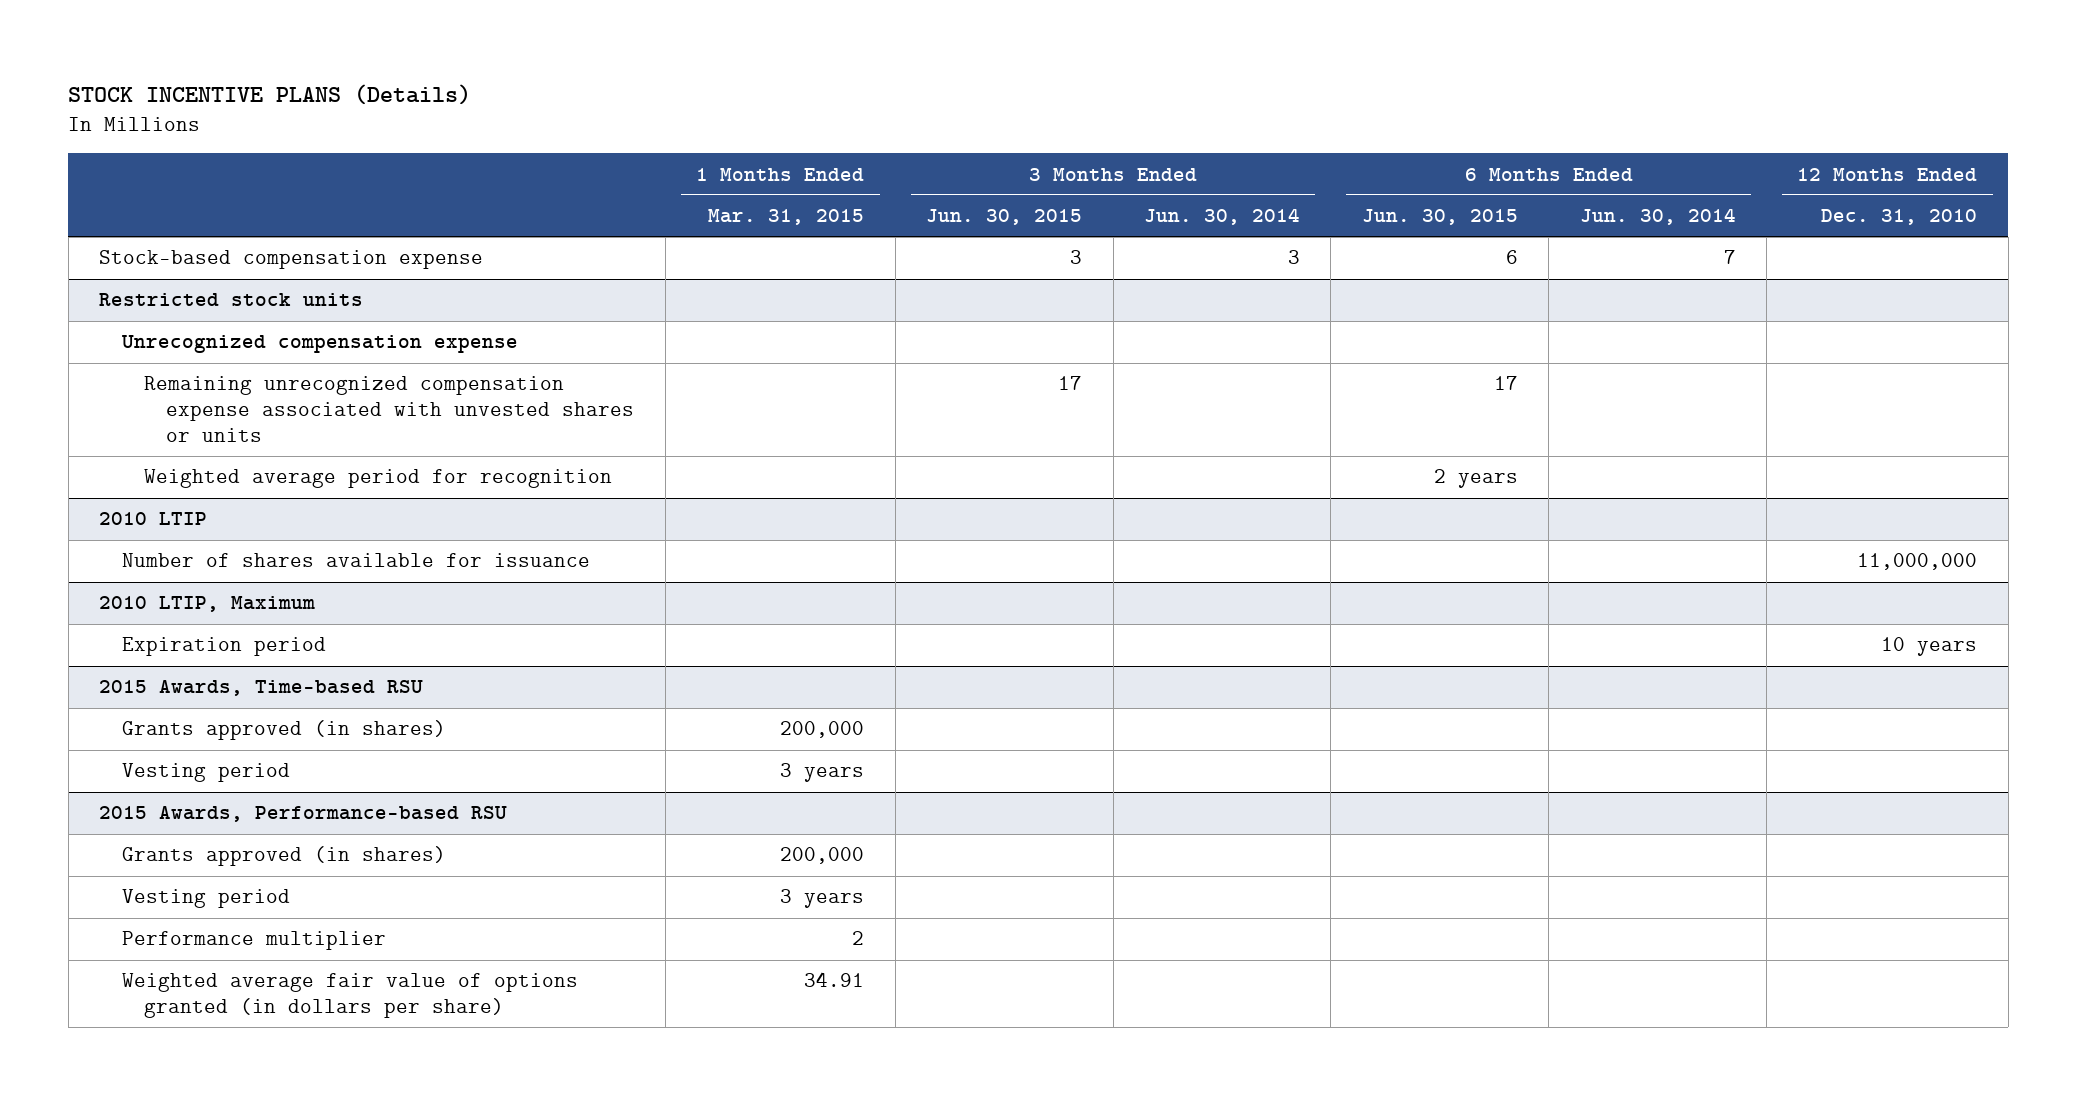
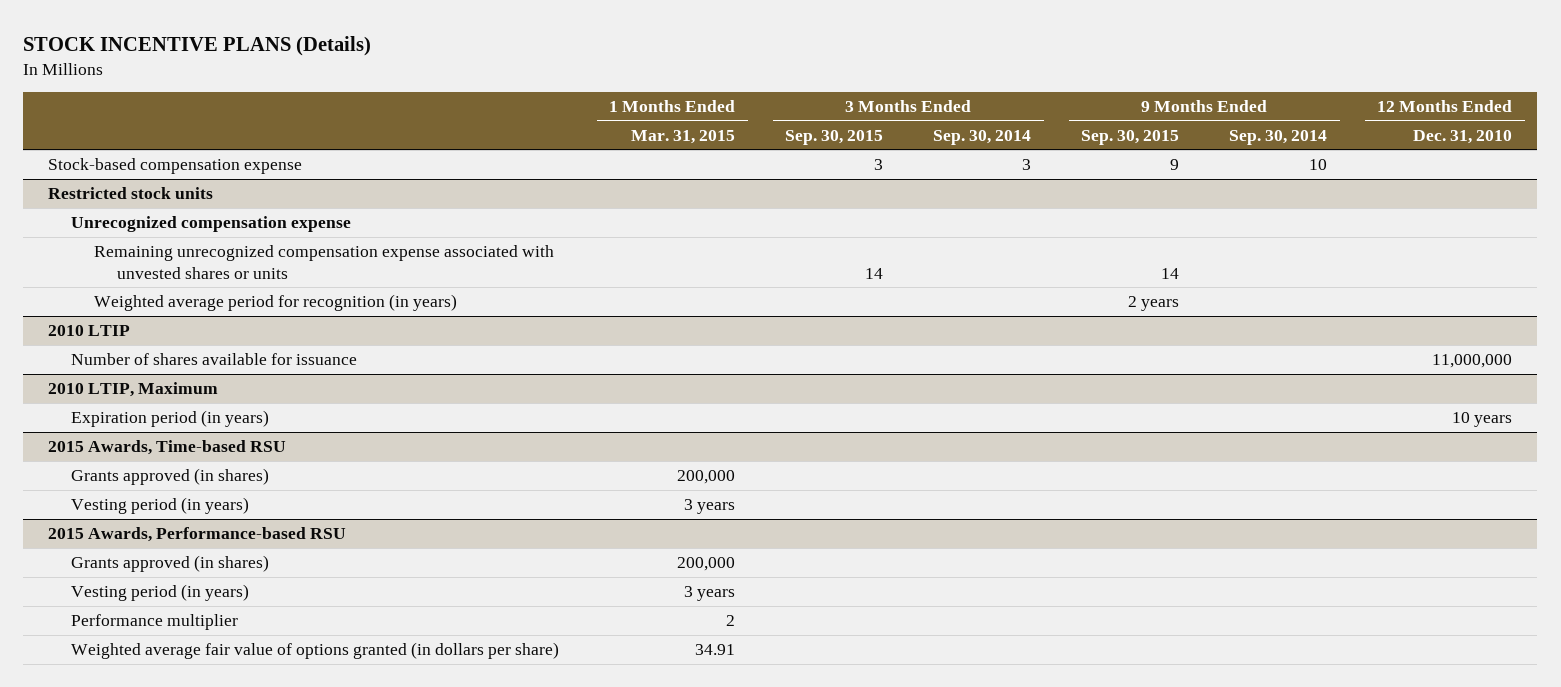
- | 1 Months Ended Mar. 31, 2015 | 3 Months Ended Jun. 30, 2015 | 3 Months Ended Jun. 30, 2014 | 6 Months Ended Jun. 30, 2015 | 6 Months Ended Jun. 30, 2014 | 12 Months Ended Dec. 31, 2010
+ | 1 Months Ended Mar. 31, 2015 | 3 Months Ended Sep. 30, 2015 | 3 Months Ended Sep. 30, 2014 | 9 Months Ended Sep. 30, 2015 | 9 Months Ended Sep. 30, 2014 | 12 Months Ended Dec. 31, 2010
@ Restricted stock units
- Weighted average period for recognition | | | | 2 years | |
+ Weighted average period for recognition (in years) | | | | 2 years | |
@ 2010 LTIP, Maximum
- Expiration period | | | | | | 10 years
+ Expiration period (in years) | | | | | | 10 years
@ 2015 Awards, Time-based RSU
- Vesting period | 3 years | | | | |
+ Vesting period (in years) | 3 years | | | | |
@ 2015 Awards, Performance-based RSU
- Vesting period | 3 years | | | | |
+ Vesting period (in years) | 3 years | | | | |

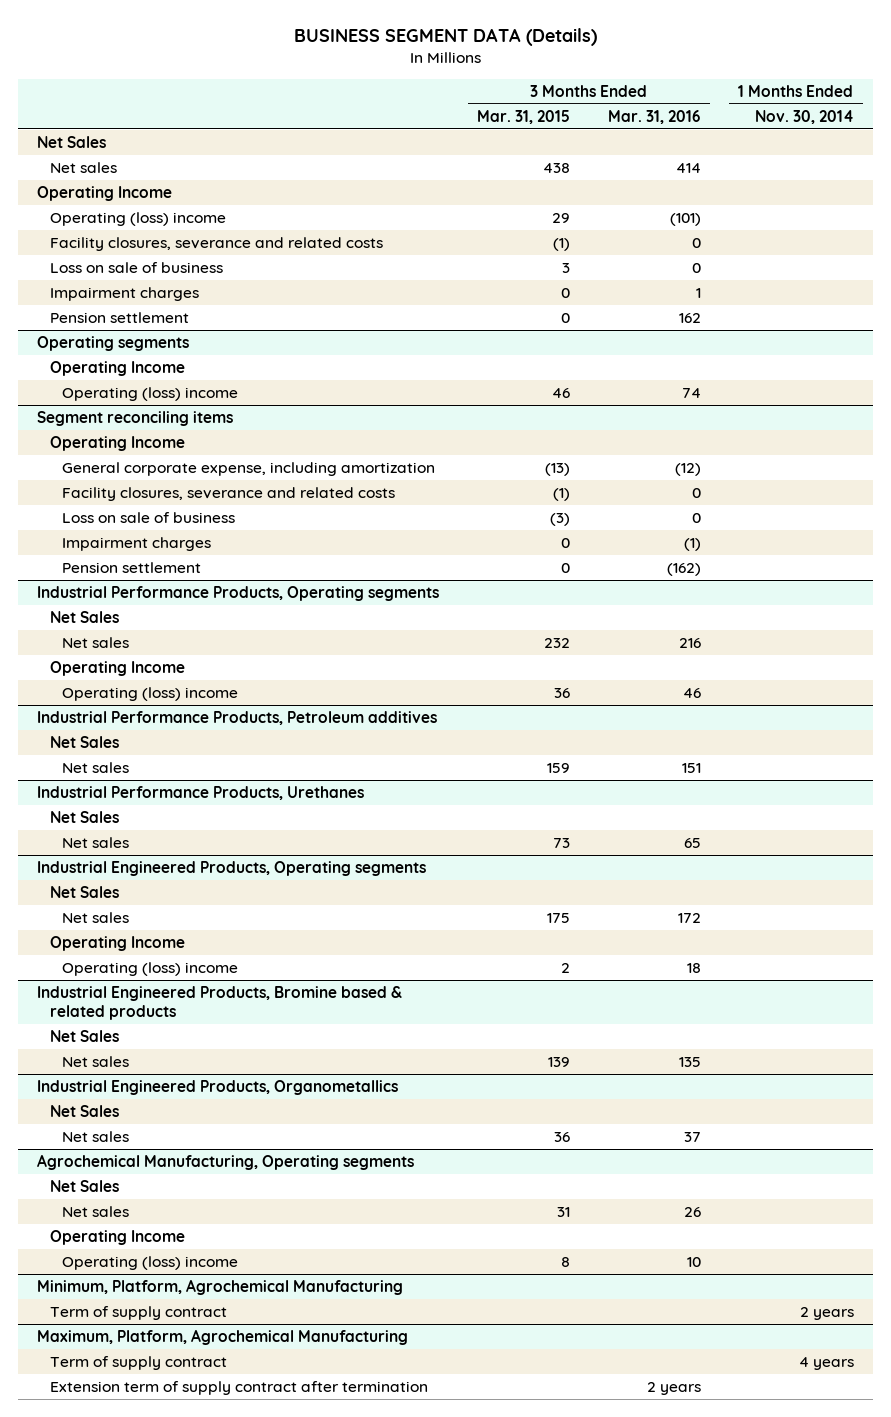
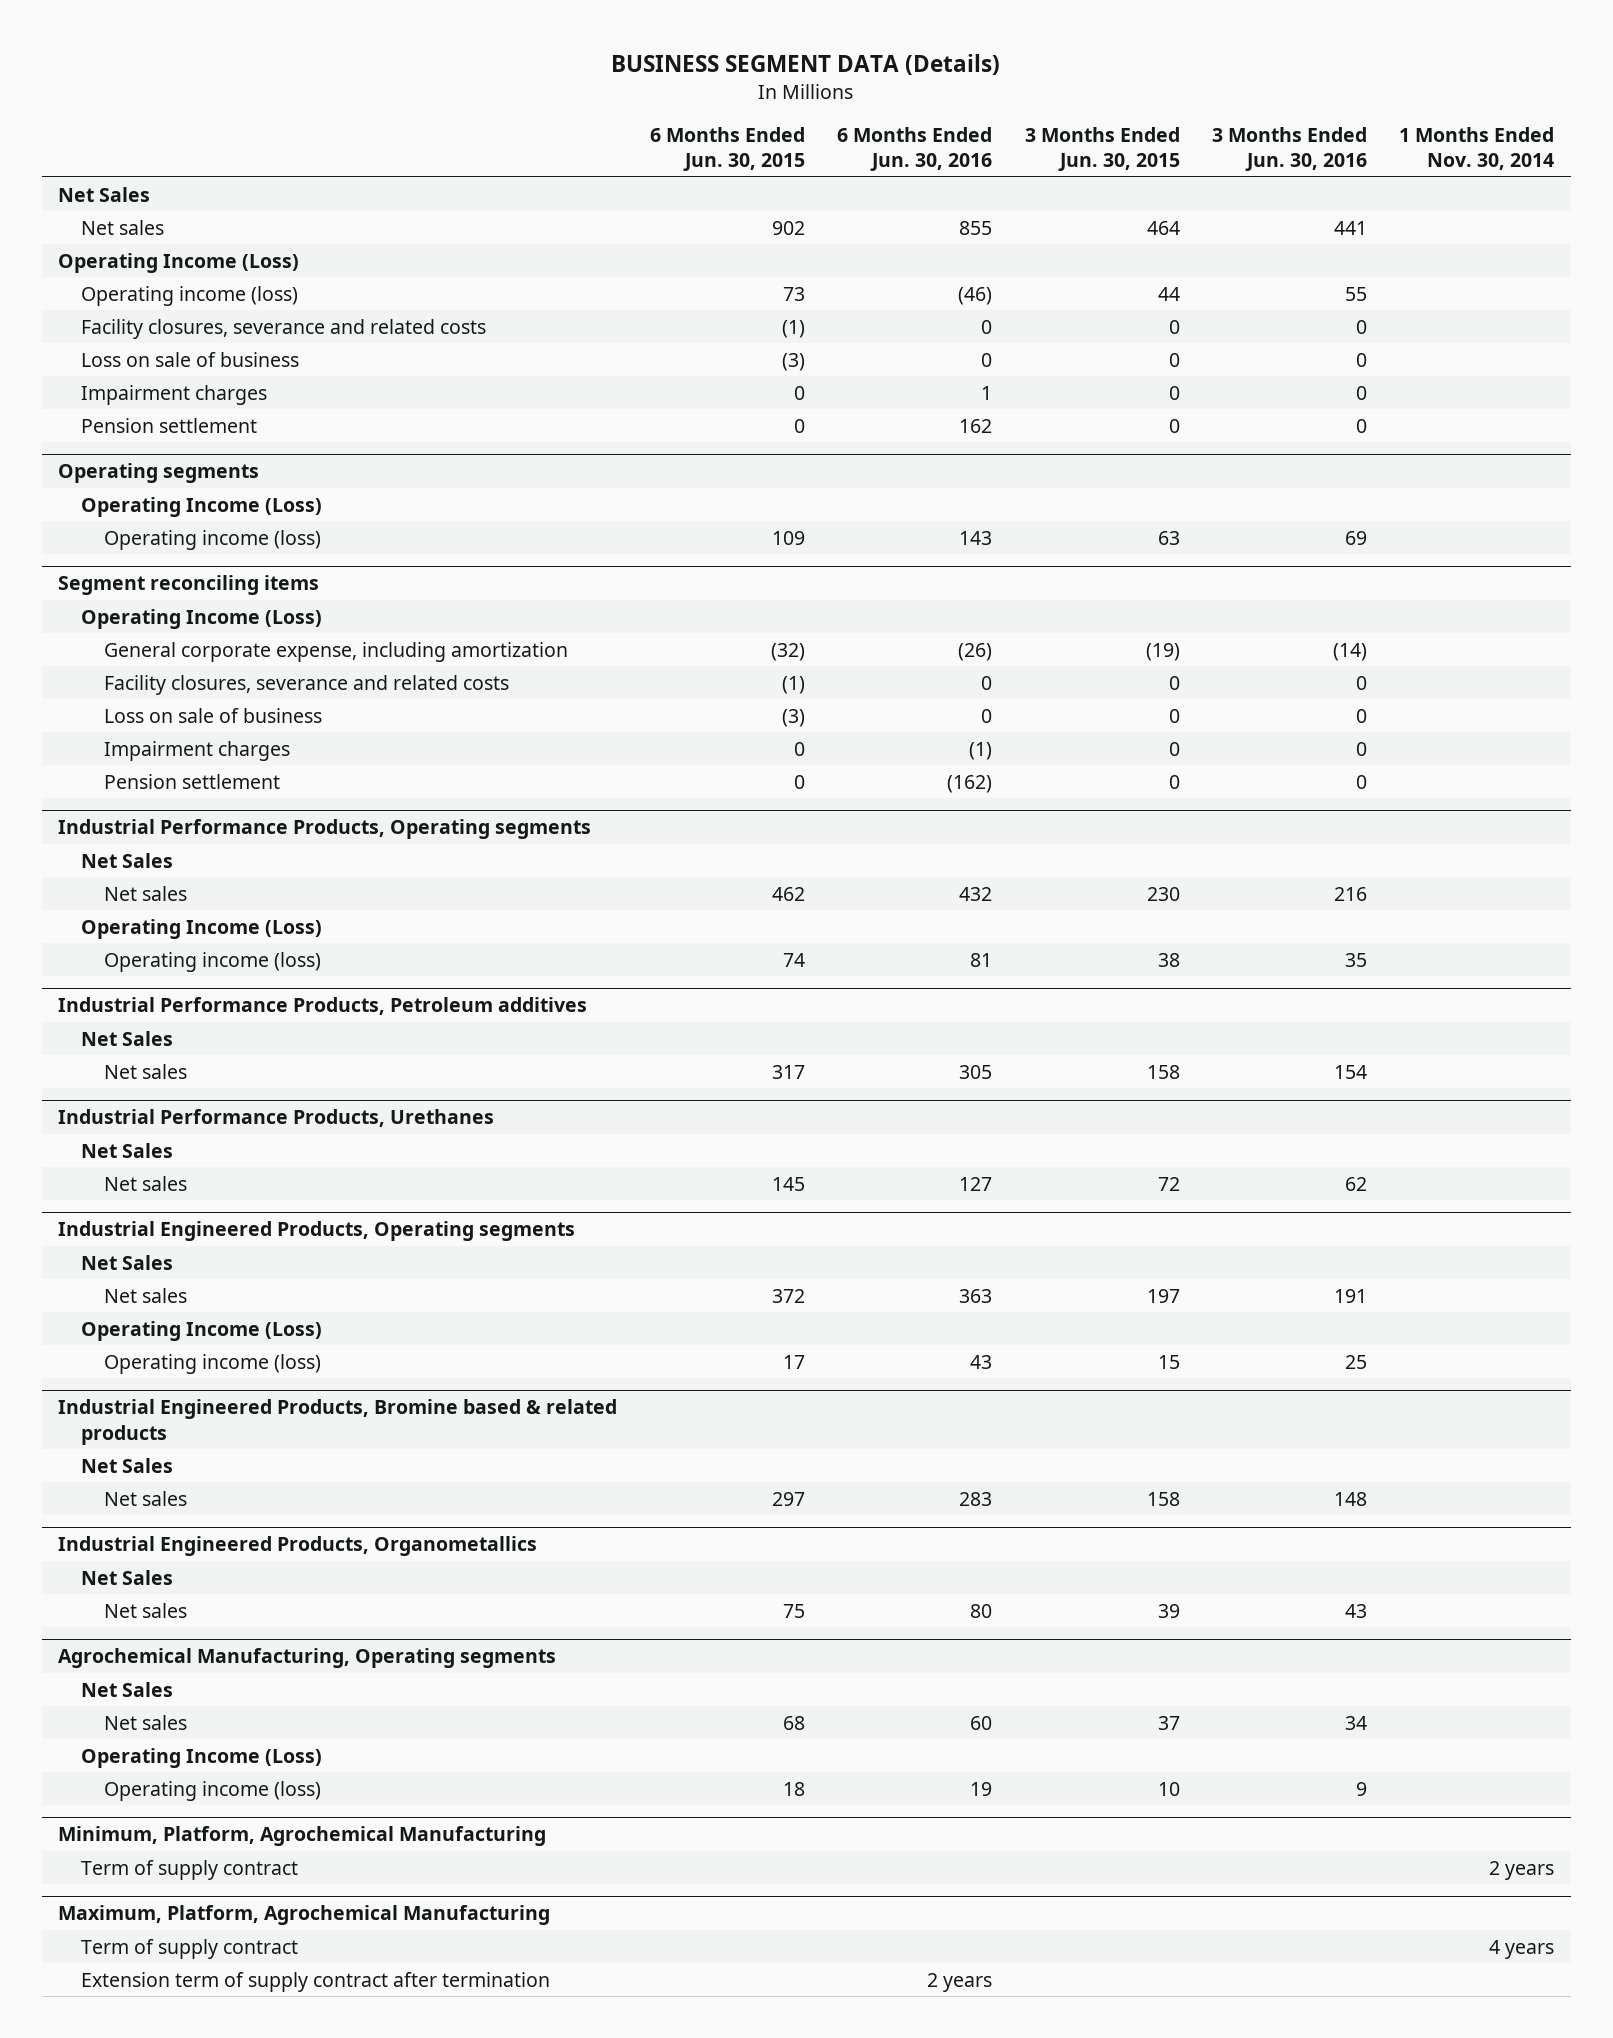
- | 3 Months Ended Mar. 31, 2015 | 3 Months Ended Mar. 31, 2016 | 1 Months Ended Nov. 30, 2014
+ | 6 Months Ended Jun. 30, 2015 | 6 Months Ended Jun. 30, 2016 | 3 Months Ended Jun. 30, 2015 | 3 Months Ended Jun. 30, 2016 | 1 Months Ended Nov. 30, 2014
- Operating Income
- Operating (loss) income | 29 | (101) |
+ Operating Income (Loss)
+ Operating income (loss) | 73 | (46) | 44 | 55 |
@ Operating segments
- Operating Income
- Operating (loss) income | 46 | 74 |
+ Operating Income (Loss)
+ Operating income (loss) | 109 | 143 | 63 | 69 |
@ Segment reconciling items
- Operating Income
+ Operating Income (Loss)
@ Industrial Performance Products, Operating segments
- Operating Income
- Operating (loss) income | 36 | 46 |
+ Operating Income (Loss)
+ Operating income (loss) | 74 | 81 | 38 | 35 |
@ Industrial Engineered Products, Operating segments
- Operating Income
- Operating (loss) income | 2 | 18 |
+ Operating Income (Loss)
+ Operating income (loss) | 17 | 43 | 15 | 25 |
@ Agrochemical Manufacturing, Operating segments
- Operating Income
- Operating (loss) income | 8 | 10 |
+ Operating Income (Loss)
+ Operating income (loss) | 18 | 19 | 10 | 9 |

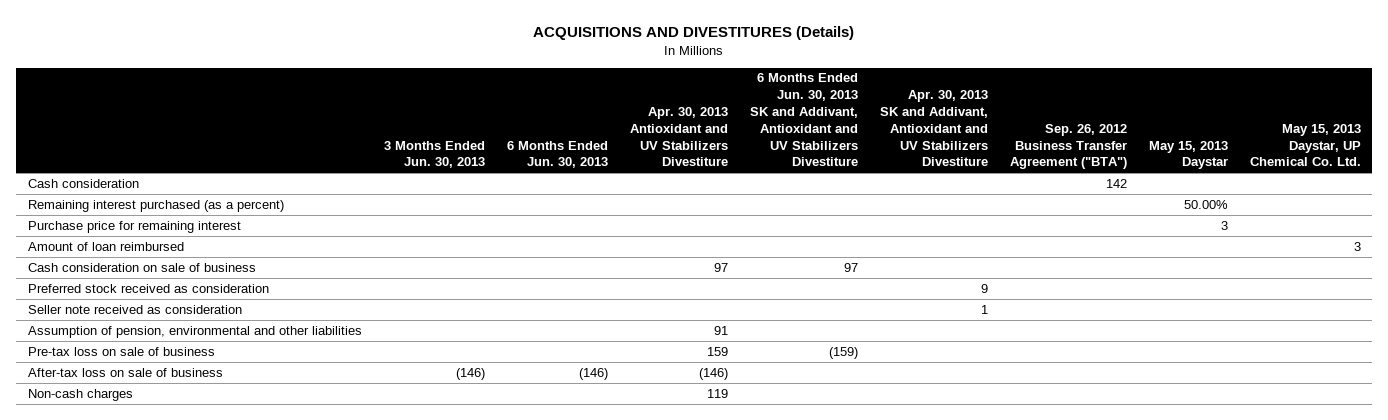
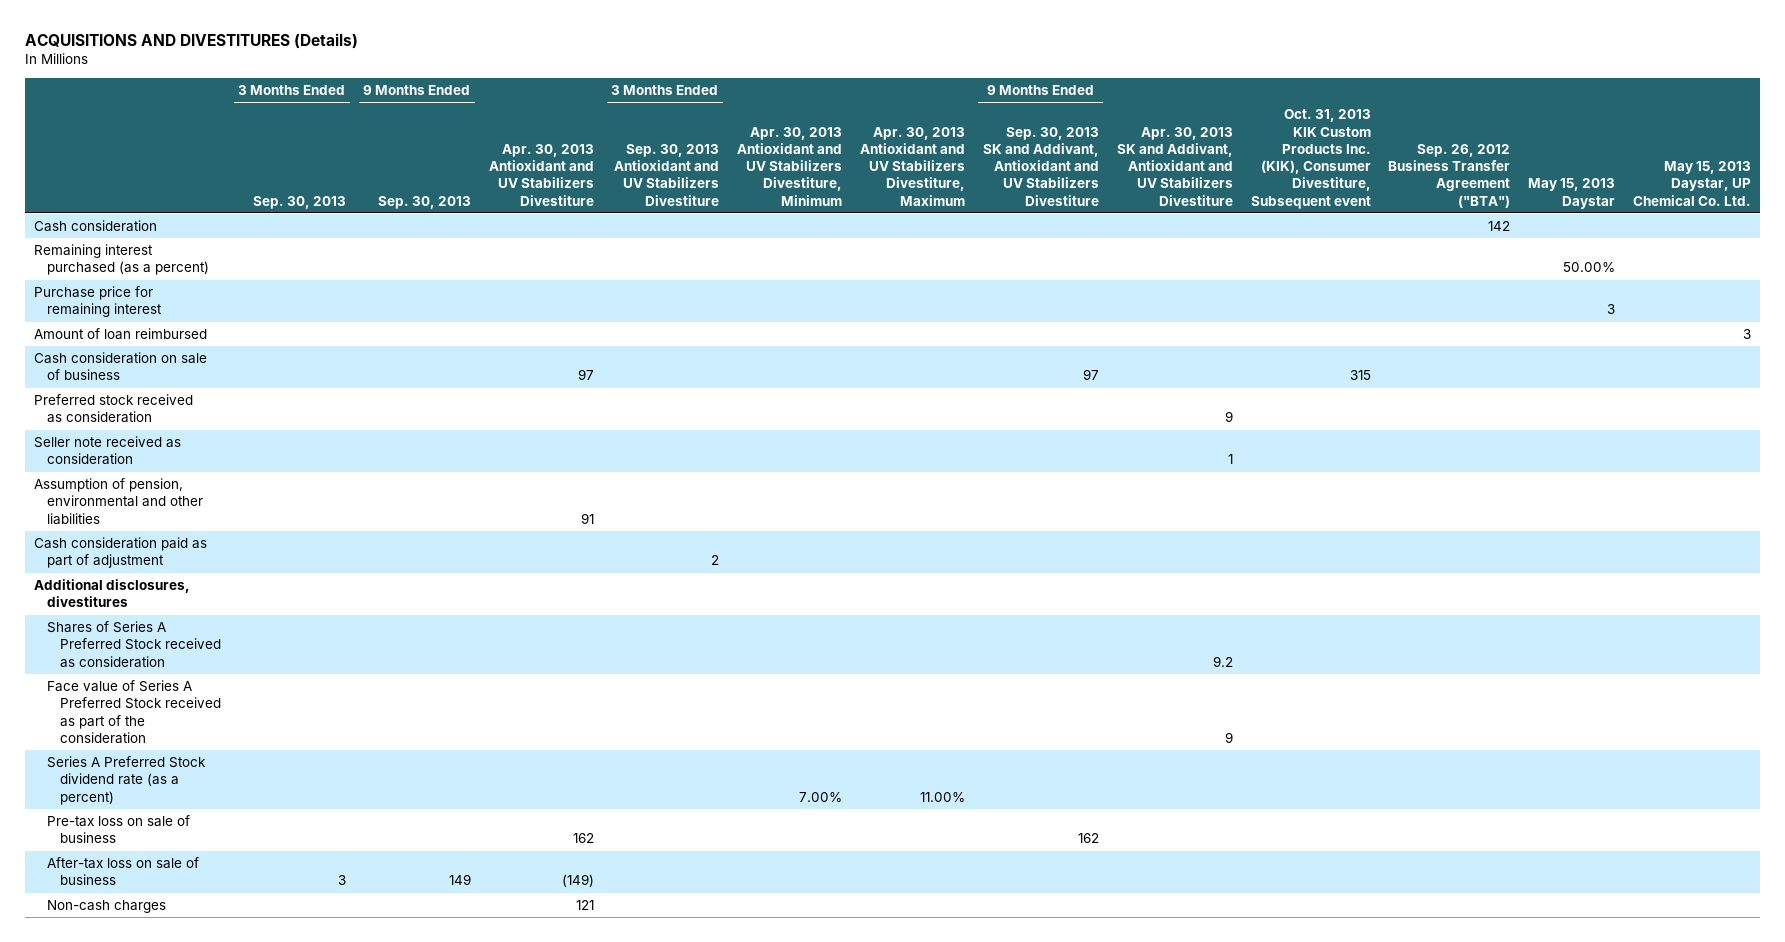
- | 3 Months Ended Jun. 30, 2013 | 6 Months Ended Jun. 30, 2013 | Apr. 30, 2013 Antioxidant and UV Stabilizers Divestiture | 6 Months Ended Jun. 30, 2013 SK and Addivant, Antioxidant and UV Stabilizers Divestiture | Apr. 30, 2013 SK and Addivant, Antioxidant and UV Stabilizers Divestiture | Sep. 26, 2012 Business Transfer Agreement ("BTA") | May 15, 2013 Daystar | May 15, 2013 Daystar, UP Chemical Co. Ltd.
+ | 3 Months Ended Sep. 30, 2013 | 9 Months Ended Sep. 30, 2013 | Apr. 30, 2013 Antioxidant and UV Stabilizers Divestiture | 3 Months Ended Sep. 30, 2013 Antioxidant and UV Stabilizers Divestiture | Apr. 30, 2013 Antioxidant and UV Stabilizers Divestiture, Minimum | Apr. 30, 2013 Antioxidant and UV Stabilizers Divestiture, Maximum | 9 Months Ended Sep. 30, 2013 SK and Addivant, Antioxidant and UV Stabilizers Divestiture | Apr. 30, 2013 SK and Addivant, Antioxidant and UV Stabilizers Divestiture | Oct. 31, 2013 KIK Custom Products Inc. (KIK), Consumer Divestiture, Subsequent event | Sep. 26, 2012 Business Transfer Agreement ("BTA") | May 15, 2013 Daystar | May 15, 2013 Daystar, UP Chemical Co. Ltd.
- Pre-tax loss on sale of business | | | 159 | (159) | | | |
- After-tax loss on sale of business | (146) | (146) | (146) | | | | |
- Non-cash charges | | | 119 | | | | |
+ Cash consideration paid as part of adjustment | | | | 2 | | | | | | | |
+ Additional disclosures, divestitures
+ Shares of Series A Preferred Stock received as consideration | | | | | | | | 9.2 | | | |
+ Face value of Series A Preferred Stock received as part of the consideration | | | | | | | | 9 | | | |
+ Series A Preferred Stock dividend rate (as a percent) | | | | | 7.00% | 11.00% | | | | | |
+ Pre-tax loss on sale of business | | | 162 | | | | 162 | | | | |
+ After-tax loss on sale of business | 3 | 149 | (149) | | | | | | | | |
+ Non-cash charges | | | 121 | | | | | | | | |

